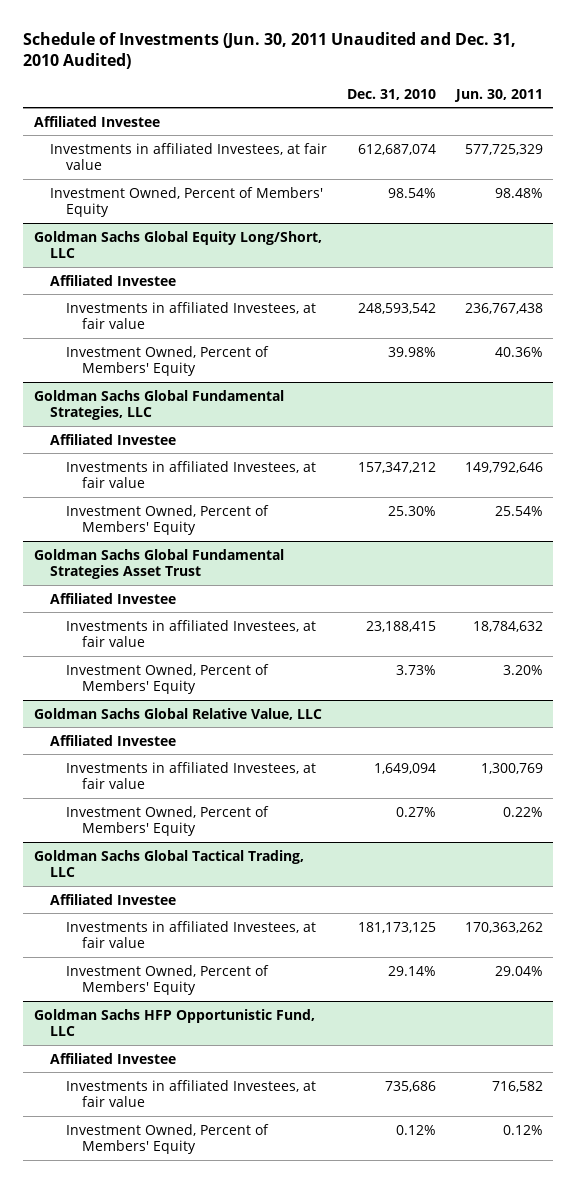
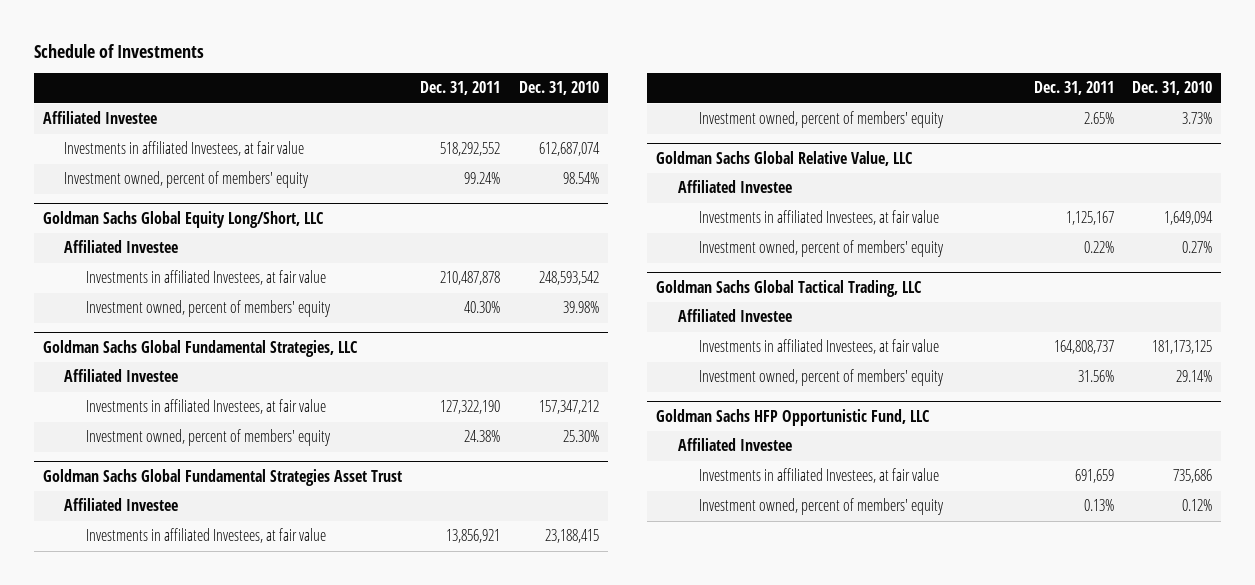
- Schedule of Investments (Jun. 30, 2011 Unaudited and Dec. 31, 2010 Audited)
+ Schedule of Investments
- | Dec. 31, 2010 | Jun. 30, 2011
+ | Dec. 31, 2011 | Dec. 31, 2010
- Investment Owned, Percent of Members' Equity | 98.54% | 98.48%
+ Investment owned, percent of members' equity | 99.24% | 98.54%
@ Goldman Sachs Global Equity Long/Short, LLC
- Investment Owned, Percent of Members' Equity | 39.98% | 40.36%
+ Investment owned, percent of members' equity | 40.30% | 39.98%
@ Goldman Sachs Global Fundamental Strategies, LLC
- Investment Owned, Percent of Members' Equity | 25.30% | 25.54%
+ Investment owned, percent of members' equity | 24.38% | 25.30%
@ Goldman Sachs Global Fundamental Strategies Asset Trust
- Investment Owned, Percent of Members' Equity | 3.73% | 3.20%
+ Investment owned, percent of members' equity | 2.65% | 3.73%
@ Goldman Sachs Global Relative Value, LLC
- Investment Owned, Percent of Members' Equity | 0.27% | 0.22%
+ Investment owned, percent of members' equity | 0.22% | 0.27%
@ Goldman Sachs Global Tactical Trading, LLC
- Investment Owned, Percent of Members' Equity | 29.14% | 29.04%
+ Investment owned, percent of members' equity | 31.56% | 29.14%
@ Goldman Sachs HFP Opportunistic Fund, LLC
- Investment Owned, Percent of Members' Equity | 0.12% | 0.12%
+ Investment owned, percent of members' equity | 0.13% | 0.12%

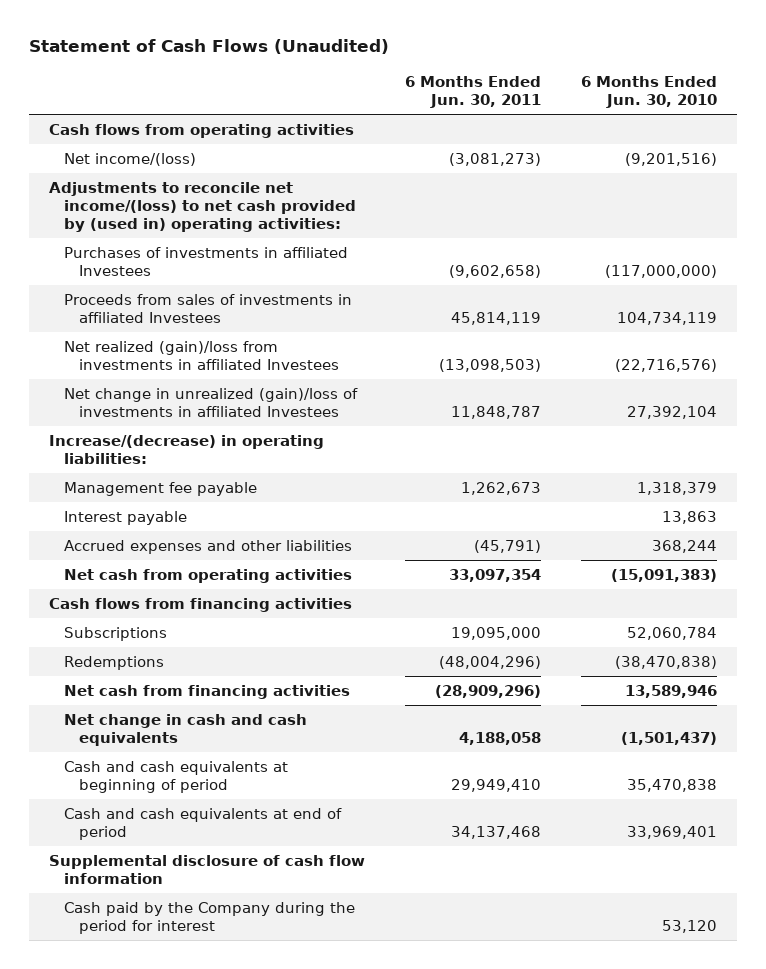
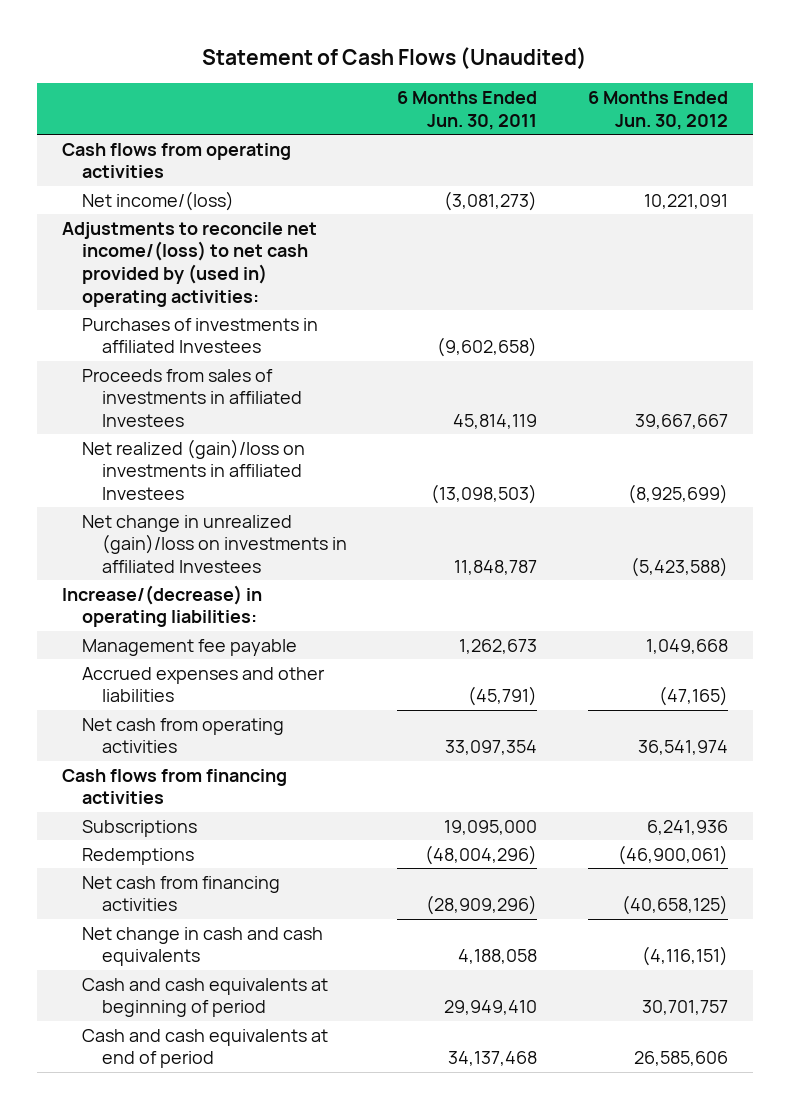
- | 6 Months Ended Jun. 30, 2011 | 6 Months Ended Jun. 30, 2010
+ | 6 Months Ended Jun. 30, 2011 | 6 Months Ended Jun. 30, 2012
- Net realized (gain)/loss from investments in affiliated Investees | (13,098,503) | (22,716,576)
- Net change in unrealized (gain)/loss of investments in affiliated Investees | 11,848,787 | 27,392,104
+ Net realized (gain)/loss on investments in affiliated Investees | (13,098,503) | (8,925,699)
+ Net change in unrealized (gain)/loss on investments in affiliated Investees | 11,848,787 | (5,423,588)
- Interest payable | | 13,863
- Supplemental disclosure of cash flow information
- Cash paid by the Company during the period for interest | | 53,120

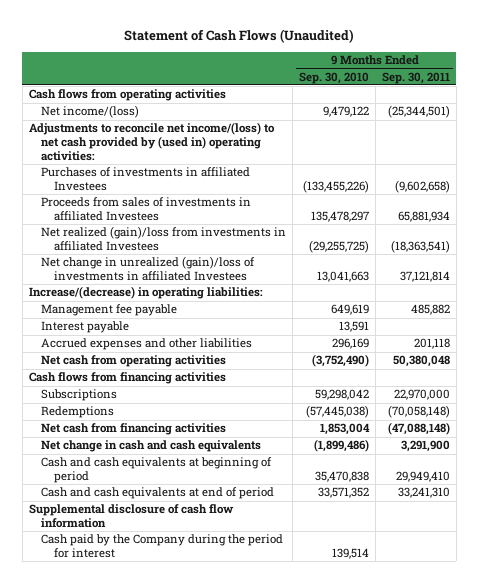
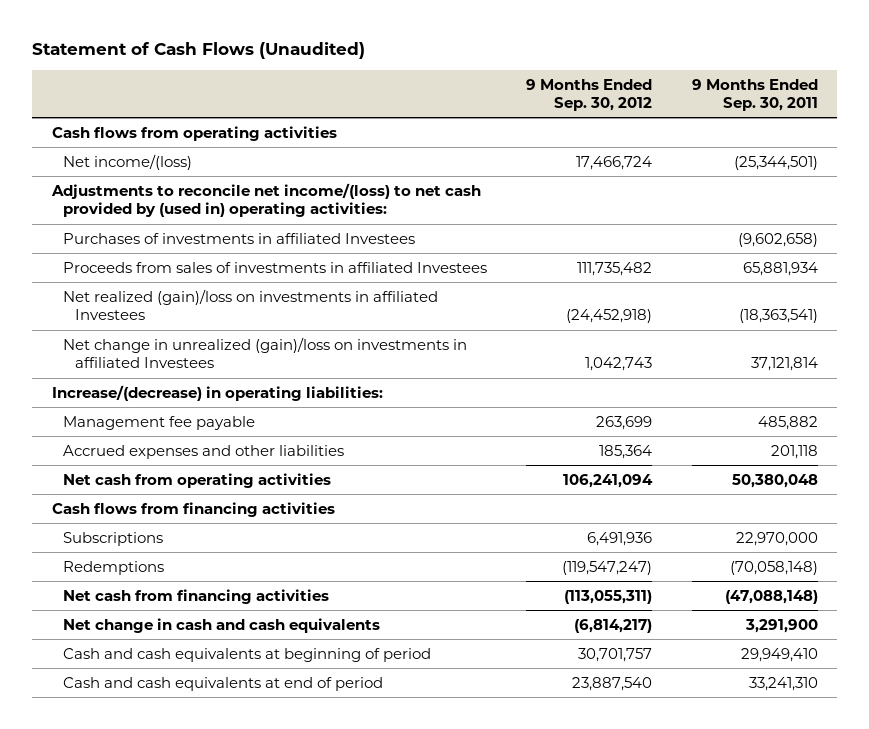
- | 9 Months Ended Sep. 30, 2010 | 9 Months Ended Sep. 30, 2011
+ | 9 Months Ended Sep. 30, 2012 | 9 Months Ended Sep. 30, 2011
- Net realized (gain)/loss from investments in affiliated Investees | (29,255,725) | (18,363,541)
- Net change in unrealized (gain)/loss of investments in affiliated Investees | 13,041,663 | 37,121,814
+ Net realized (gain)/loss on investments in affiliated Investees | (24,452,918) | (18,363,541)
+ Net change in unrealized (gain)/loss on investments in affiliated Investees | 1,042,743 | 37,121,814
- Interest payable | 13,591 |
- Supplemental disclosure of cash flow information
- Cash paid by the Company during the period for interest | 139,514 |

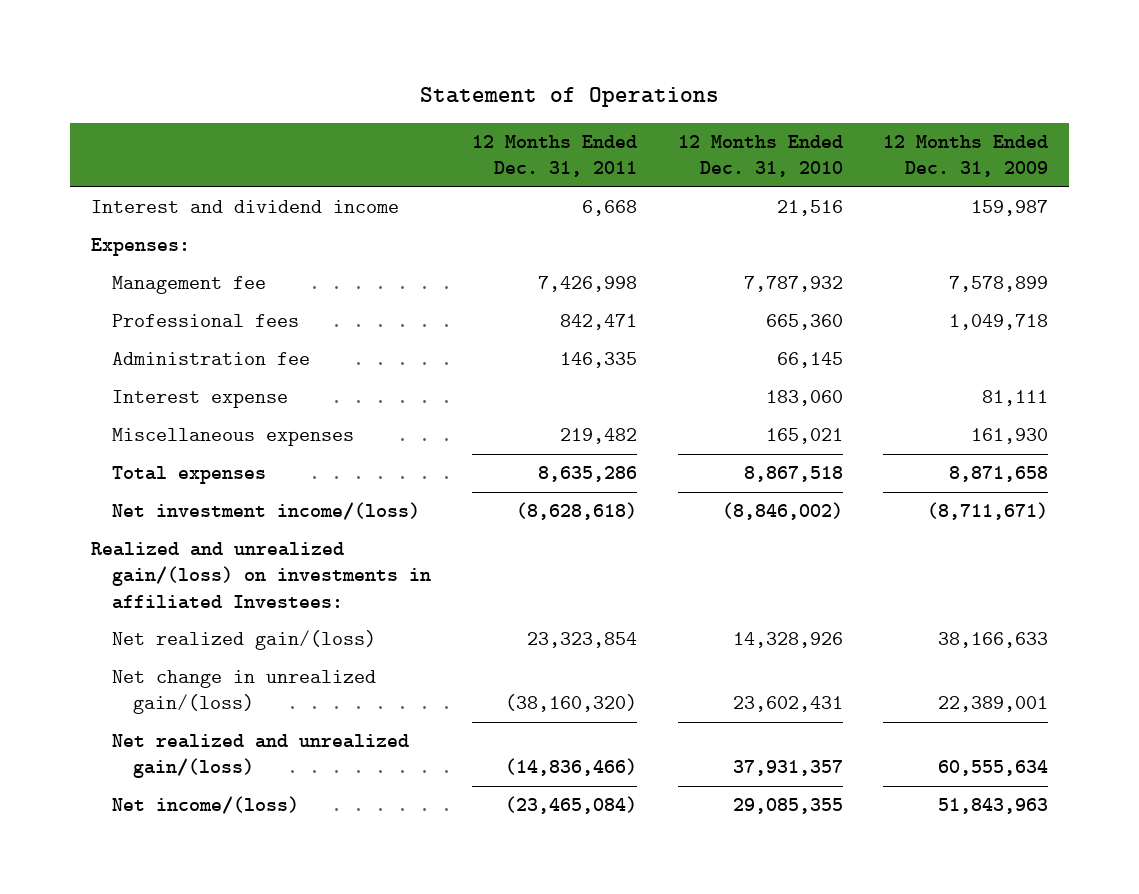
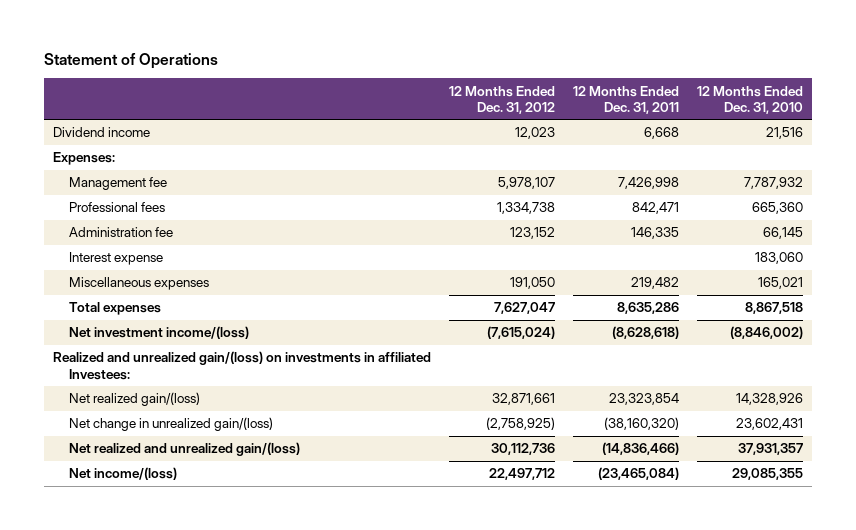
- | 12 Months Ended Dec. 31, 2011 | 12 Months Ended Dec. 31, 2010 | 12 Months Ended Dec. 31, 2009
+ | 12 Months Ended Dec. 31, 2012 | 12 Months Ended Dec. 31, 2011 | 12 Months Ended Dec. 31, 2010
- Interest and dividend income | 6,668 | 21,516 | 159,987
+ Dividend income | 12,023 | 6,668 | 21,516

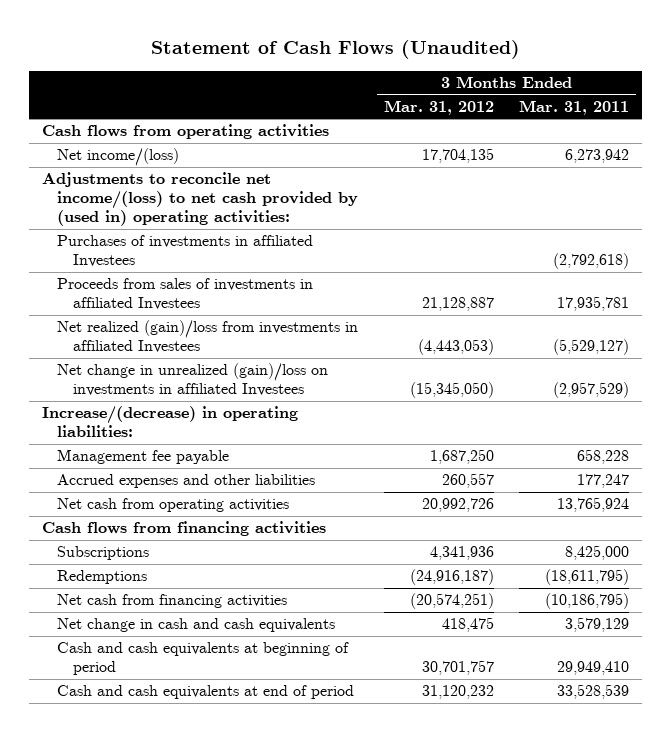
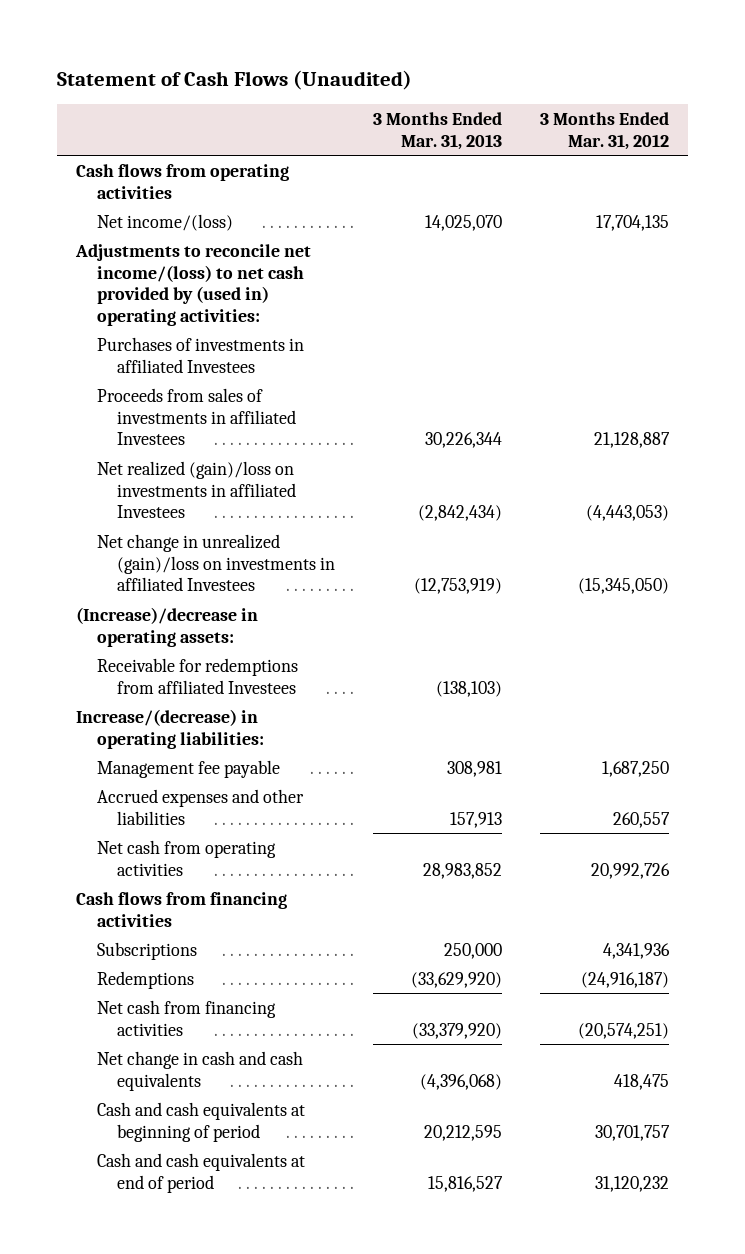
- | 3 Months Ended Mar. 31, 2012 | 3 Months Ended Mar. 31, 2011
+ | 3 Months Ended Mar. 31, 2013 | 3 Months Ended Mar. 31, 2012
- Net realized (gain)/loss from investments in affiliated Investees | (4,443,053) | (5,529,127)
+ Net realized (gain)/loss on investments in affiliated Investees | (2,842,434) | (4,443,053)
+ (Increase)/decrease in operating assets:
+ Receivable for redemptions from affiliated Investees | (138,103) |

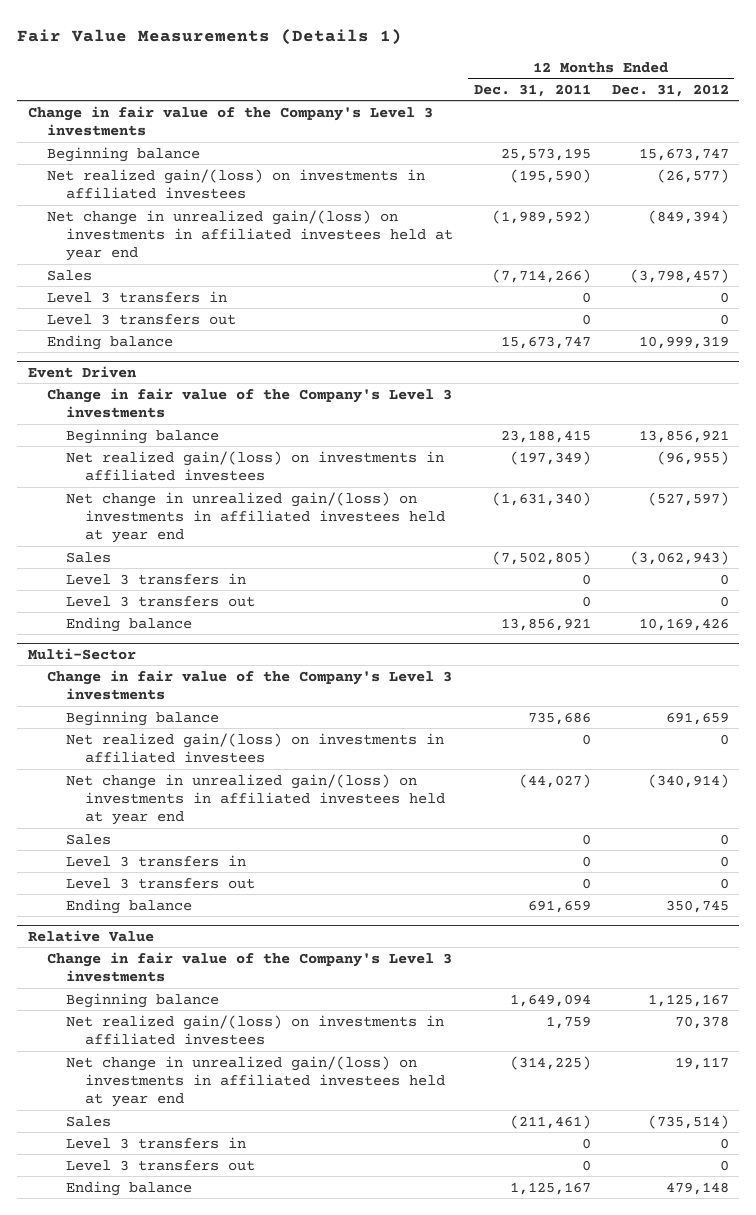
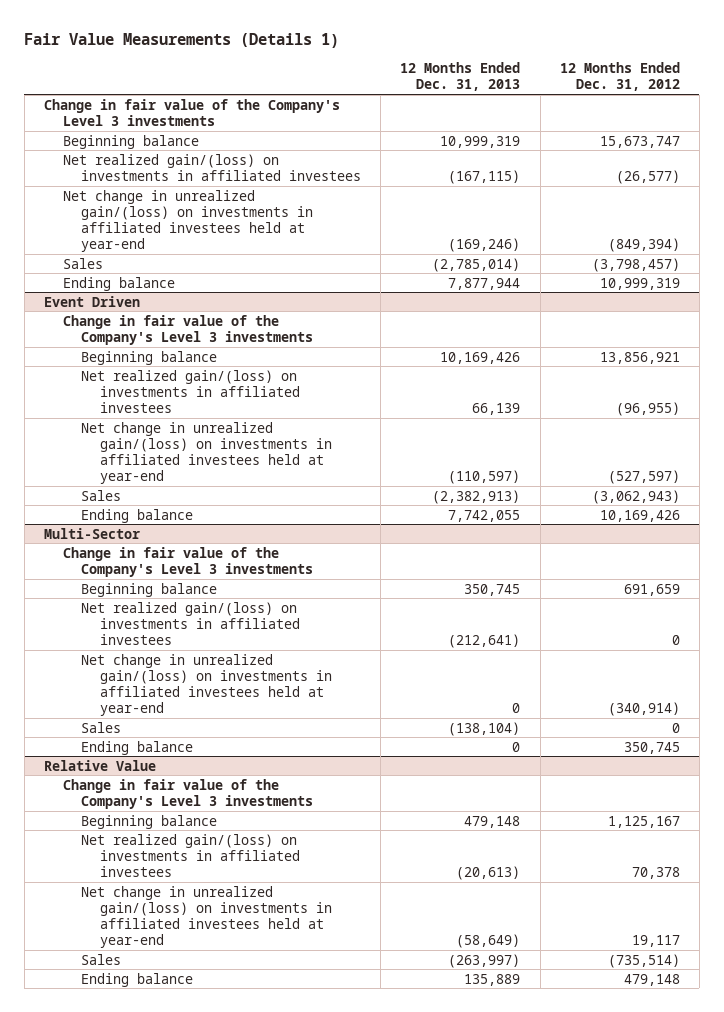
- | 12 Months Ended Dec. 31, 2011 | 12 Months Ended Dec. 31, 2012
+ | 12 Months Ended Dec. 31, 2013 | 12 Months Ended Dec. 31, 2012
- Net change in unrealized gain/(loss) on investments in affiliated investees held at year end | (1,989,592) | (849,394)
+ Net change in unrealized gain/(loss) on investments in affiliated investees held at year-end | (169,246) | (849,394)
- Level 3 transfers in | 0 | 0
- Level 3 transfers out | 0 | 0
@ Event Driven
- Net change in unrealized gain/(loss) on investments in affiliated investees held at year end | (1,631,340) | (527,597)
+ Net change in unrealized gain/(loss) on investments in affiliated investees held at year-end | (110,597) | (527,597)
- Level 3 transfers in | 0 | 0
- Level 3 transfers out | 0 | 0
@ Multi-Sector
- Net change in unrealized gain/(loss) on investments in affiliated investees held at year end | (44,027) | (340,914)
+ Net change in unrealized gain/(loss) on investments in affiliated investees held at year-end | 0 | (340,914)
- Level 3 transfers in | 0 | 0
- Level 3 transfers out | 0 | 0
@ Relative Value
- Net change in unrealized gain/(loss) on investments in affiliated investees held at year end | (314,225) | 19,117
+ Net change in unrealized gain/(loss) on investments in affiliated investees held at year-end | (58,649) | 19,117
- Level 3 transfers in | 0 | 0
- Level 3 transfers out | 0 | 0

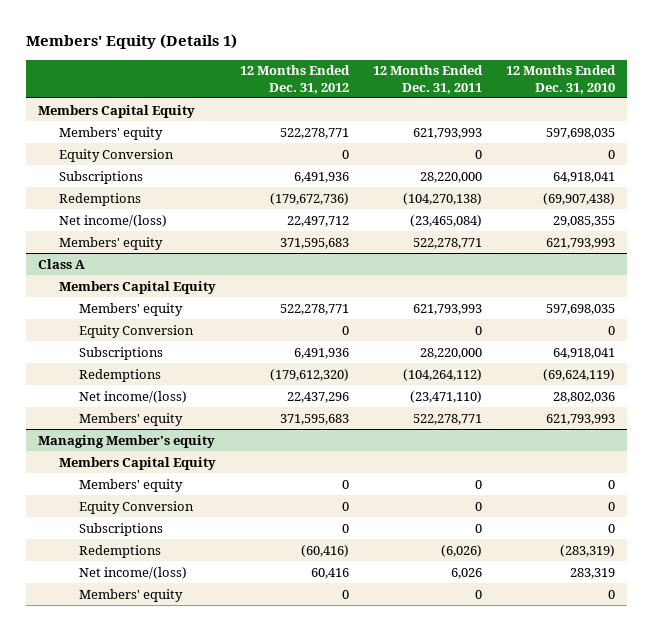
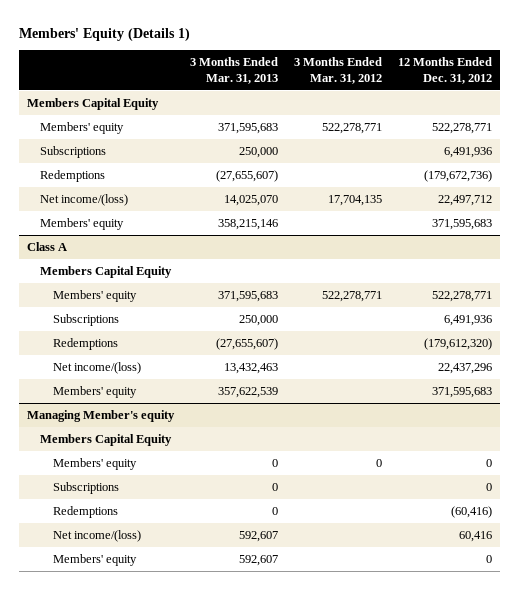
- | 12 Months Ended Dec. 31, 2012 | 12 Months Ended Dec. 31, 2011 | 12 Months Ended Dec. 31, 2010
+ | 3 Months Ended Mar. 31, 2013 | 3 Months Ended Mar. 31, 2012 | 12 Months Ended Dec. 31, 2012
- Equity Conversion | 0 | 0 | 0
@ Class A
- Equity Conversion | 0 | 0 | 0
@ Managing Member's equity
- Equity Conversion | 0 | 0 | 0

